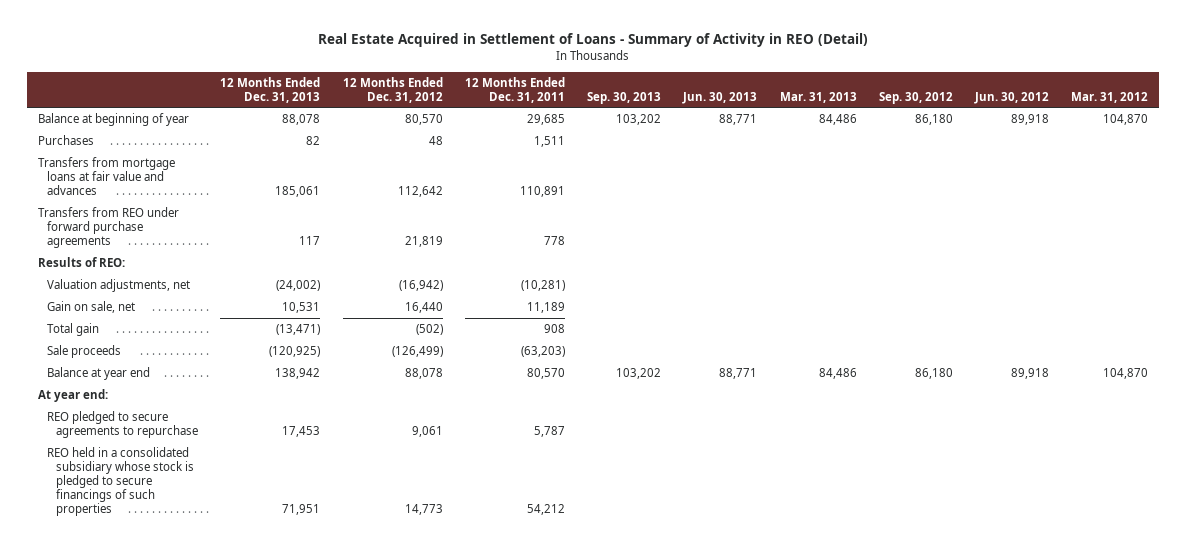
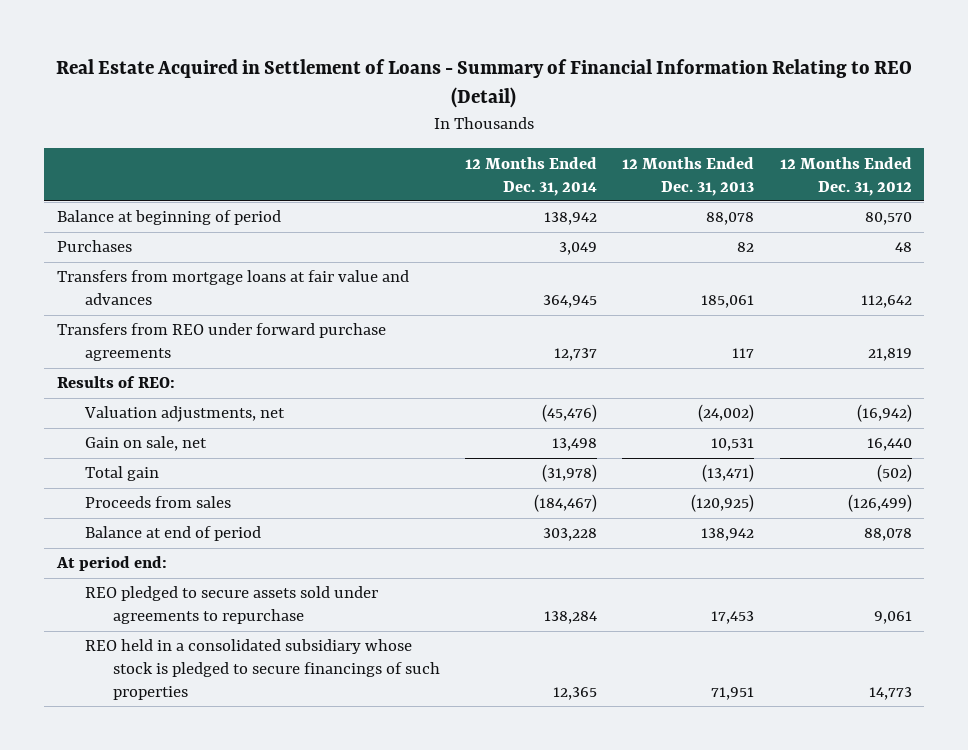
- Real Estate Acquired in Settlement of Loans - Summary of Activity in REO (Detail)
+ Real Estate Acquired in Settlement of Loans - Summary of Financial Information Relating to REO (Detail)
- | 12 Months Ended Dec. 31, 2013 | 12 Months Ended Dec. 31, 2012 | 12 Months Ended Dec. 31, 2011 | Sep. 30, 2013 | Jun. 30, 2013 | Mar. 31, 2013 | Sep. 30, 2012 | Jun. 30, 2012 | Mar. 31, 2012
+ | 12 Months Ended Dec. 31, 2014 | 12 Months Ended Dec. 31, 2013 | 12 Months Ended Dec. 31, 2012
- Balance at beginning of year | 88,078 | 80,570 | 29,685 | 103,202 | 88,771 | 84,486 | 86,180 | 89,918 | 104,870
+ Balance at beginning of period | 138,942 | 88,078 | 80,570
- Sale proceeds | (120,925) | (126,499) | (63,203) | | | | | |
- Balance at year end | 138,942 | 88,078 | 80,570 | 103,202 | 88,771 | 84,486 | 86,180 | 89,918 | 104,870
- At year end:
- REO pledged to secure agreements to repurchase | 17,453 | 9,061 | 5,787 | | | | | |
+ Proceeds from sales | (184,467) | (120,925) | (126,499)
+ Balance at end of period | 303,228 | 138,942 | 88,078
+ At period end:
+ REO pledged to secure assets sold under agreements to repurchase | 138,284 | 17,453 | 9,061

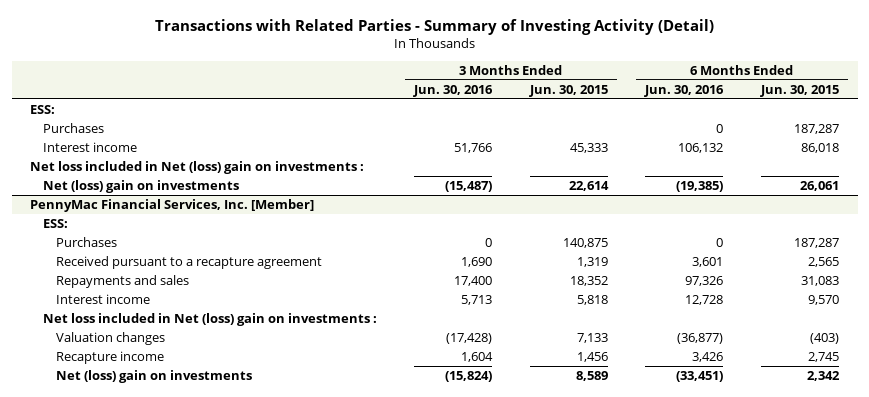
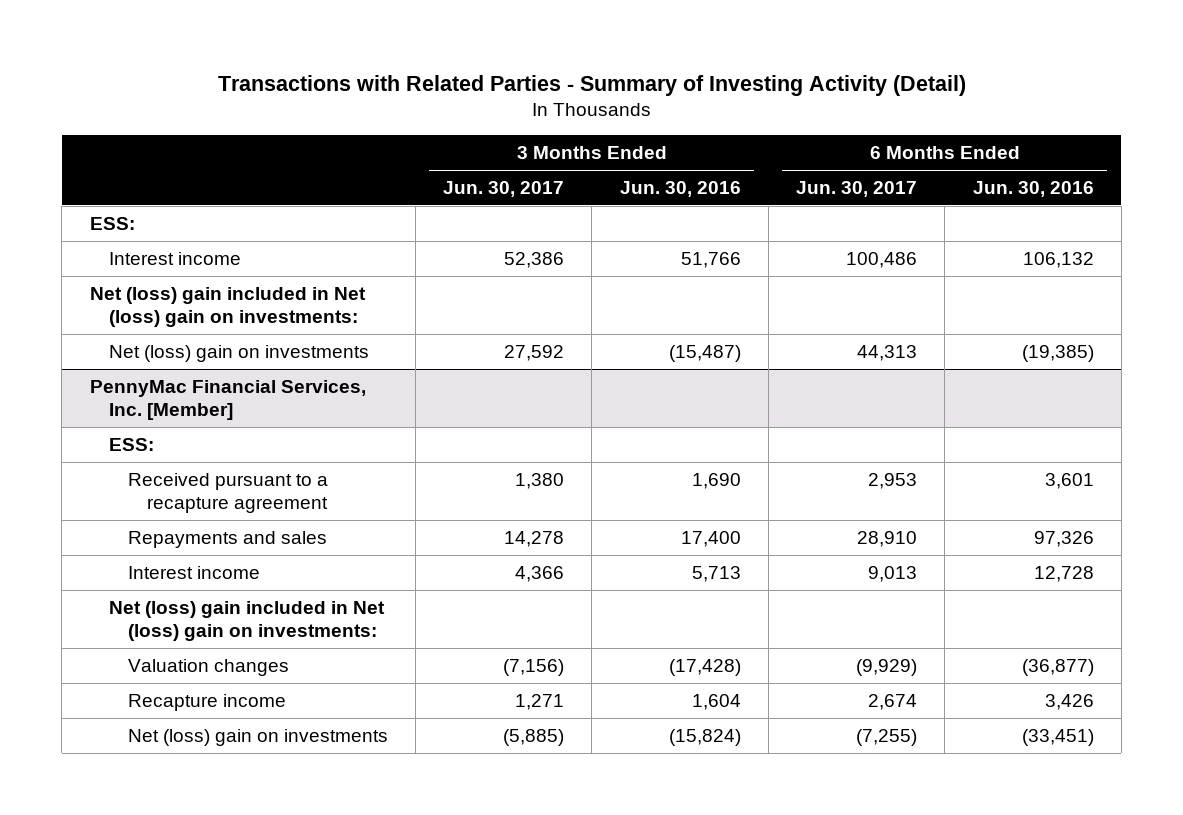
- | 3 Months Ended Jun. 30, 2016 | 3 Months Ended Jun. 30, 2015 | 6 Months Ended Jun. 30, 2016 | 6 Months Ended Jun. 30, 2015
+ | 3 Months Ended Jun. 30, 2017 | 3 Months Ended Jun. 30, 2016 | 6 Months Ended Jun. 30, 2017 | 6 Months Ended Jun. 30, 2016
- Purchases | | | 0 | 187,287
- Net loss included in Net (loss) gain on investments :
+ Net (loss) gain included in Net (loss) gain on investments:
@ PennyMac Financial Services, Inc. [Member]
- Purchases | 0 | 140,875 | 0 | 187,287
- Net loss included in Net (loss) gain on investments :
+ Net (loss) gain included in Net (loss) gain on investments:

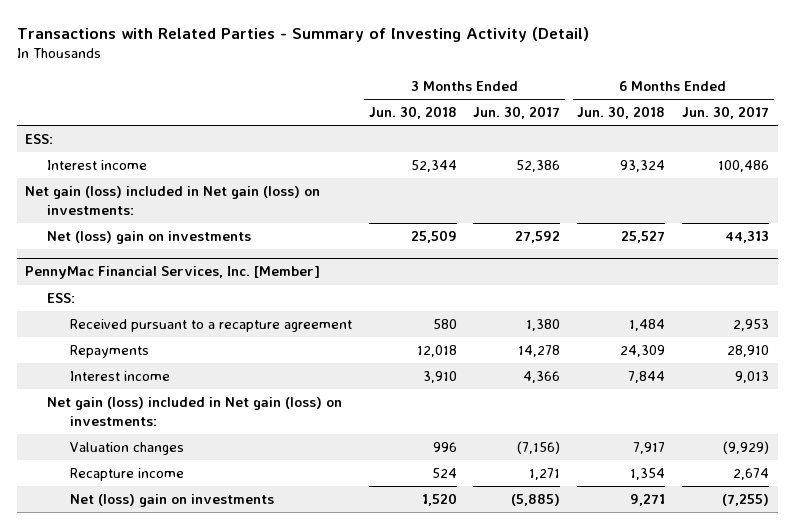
- | 3 Months Ended Jun. 30, 2017 | 3 Months Ended Jun. 30, 2016 | 6 Months Ended Jun. 30, 2017 | 6 Months Ended Jun. 30, 2016
+ | 3 Months Ended Jun. 30, 2018 | 3 Months Ended Jun. 30, 2017 | 6 Months Ended Jun. 30, 2018 | 6 Months Ended Jun. 30, 2017
- Net (loss) gain included in Net (loss) gain on investments:
+ Net gain (loss) included in Net gain (loss) on investments:
@ PennyMac Financial Services, Inc. [Member]
- Repayments and sales | 14,278 | 17,400 | 28,910 | 97,326
+ Repayments | 12,018 | 14,278 | 24,309 | 28,910
- Net (loss) gain included in Net (loss) gain on investments:
+ Net gain (loss) included in Net gain (loss) on investments:

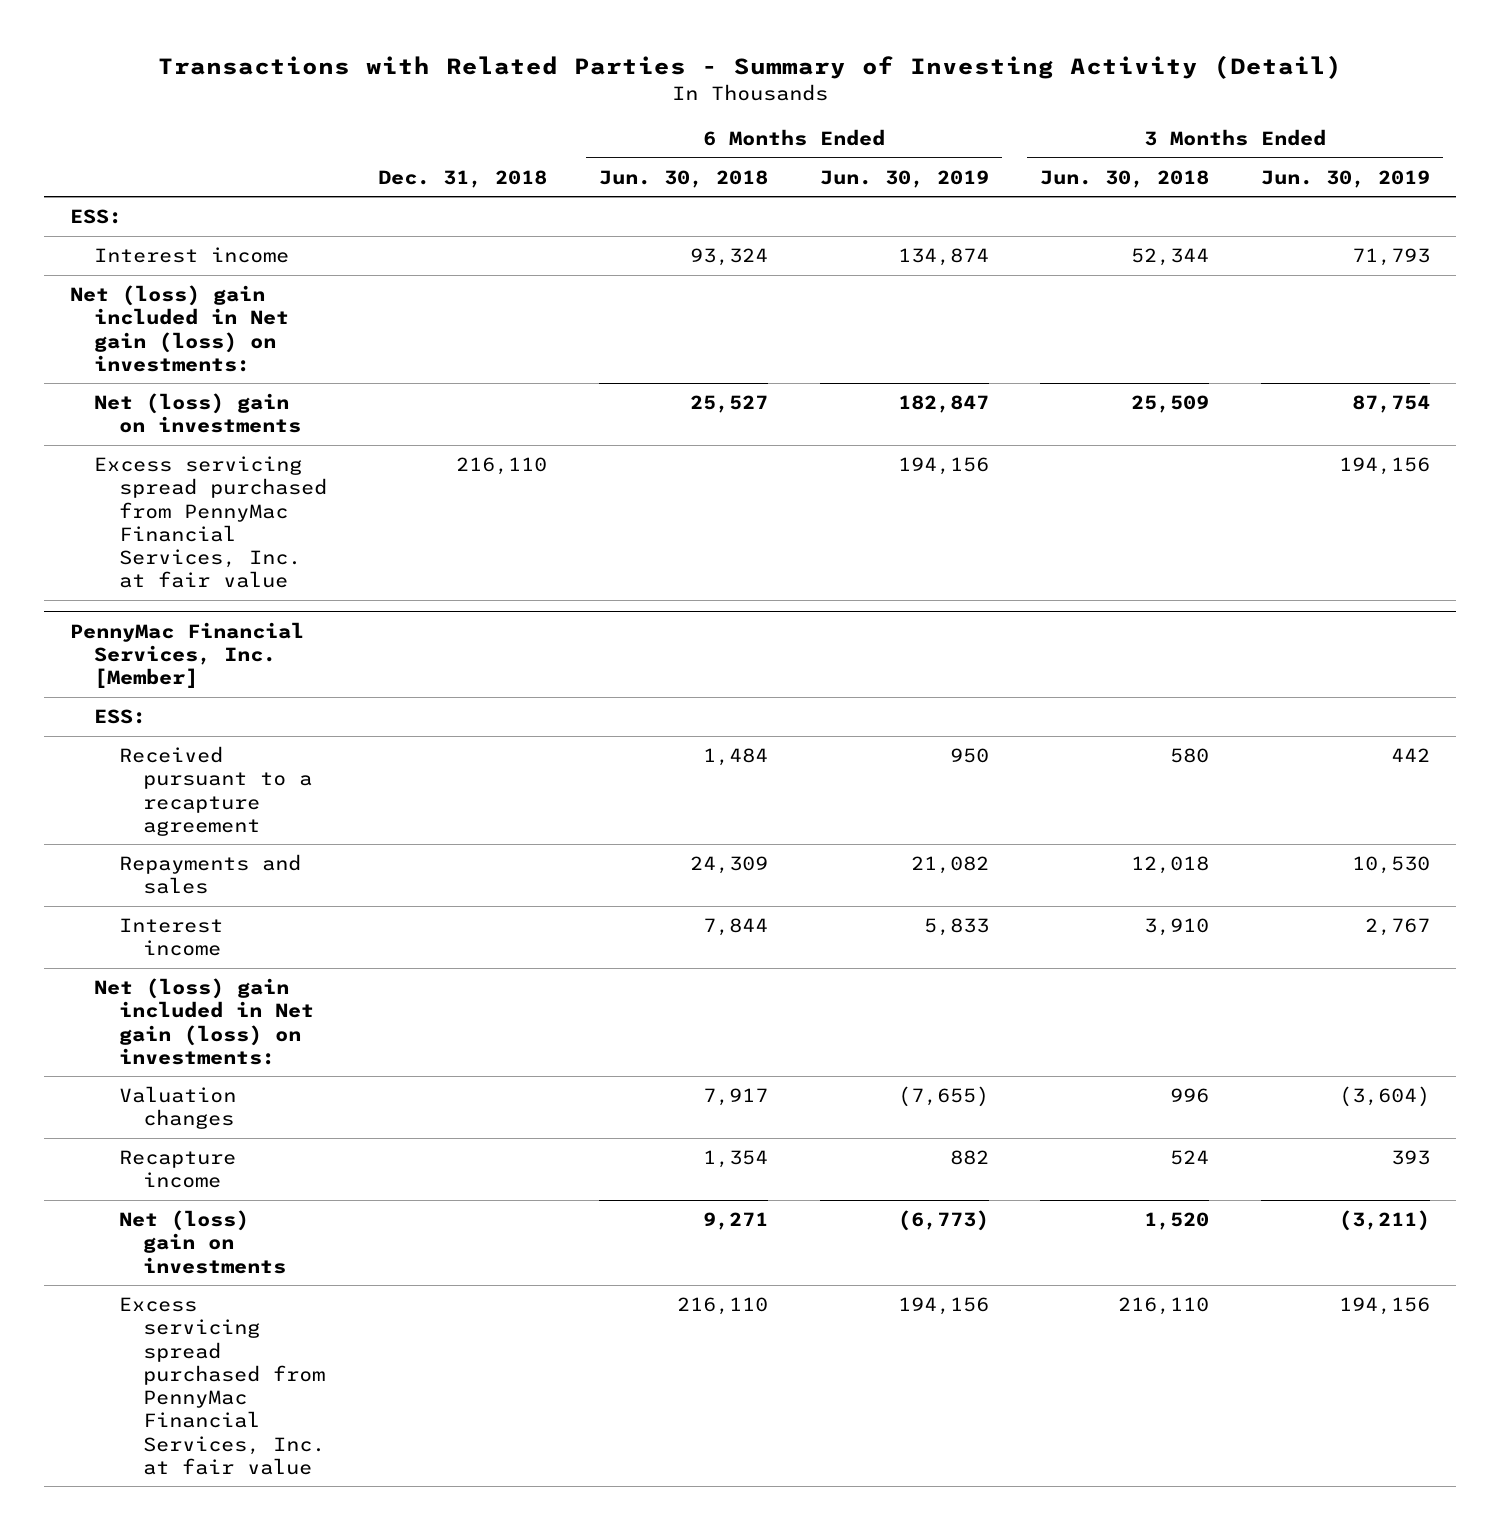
- | 3 Months Ended Jun. 30, 2018 | 3 Months Ended Jun. 30, 2017 | 6 Months Ended Jun. 30, 2018 | 6 Months Ended Jun. 30, 2017
+ | Dec. 31, 2018 | 6 Months Ended Jun. 30, 2018 | 6 Months Ended Jun. 30, 2019 | 3 Months Ended Jun. 30, 2018 | 3 Months Ended Jun. 30, 2019
- Net gain (loss) included in Net gain (loss) on investments:
+ Net (loss) gain included in Net gain (loss) on investments:
+ Excess servicing spread purchased from PennyMac Financial Services, Inc. at fair value | 216,110 | | 194,156 | | 194,156
@ PennyMac Financial Services, Inc. [Member]
- Repayments | 12,018 | 14,278 | 24,309 | 28,910
+ Repayments and sales | | 24,309 | 21,082 | 12,018 | 10,530
- Net gain (loss) included in Net gain (loss) on investments:
+ Net (loss) gain included in Net gain (loss) on investments:
+ Excess servicing spread purchased from PennyMac Financial Services, Inc. at fair value | | 216,110 | 194,156 | 216,110 | 194,156

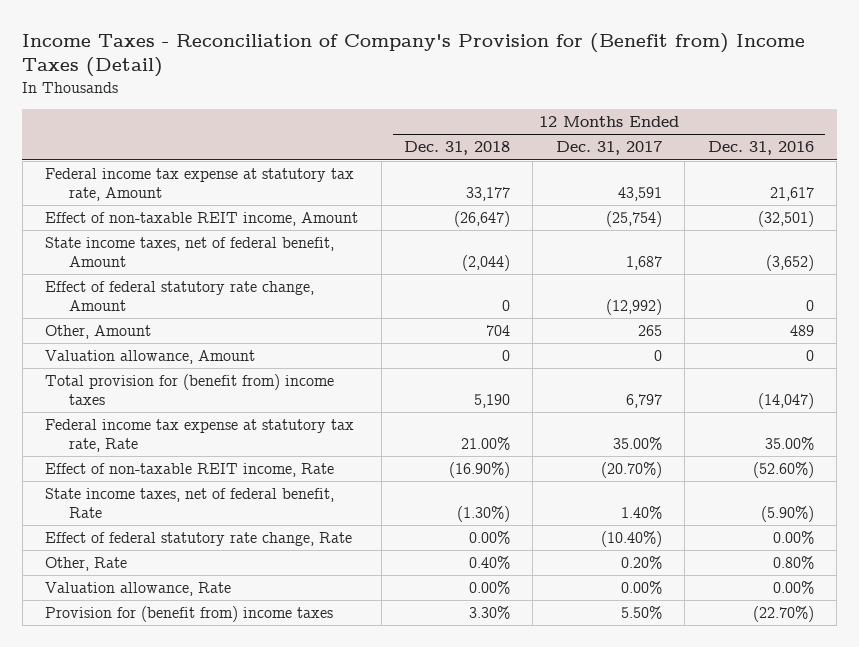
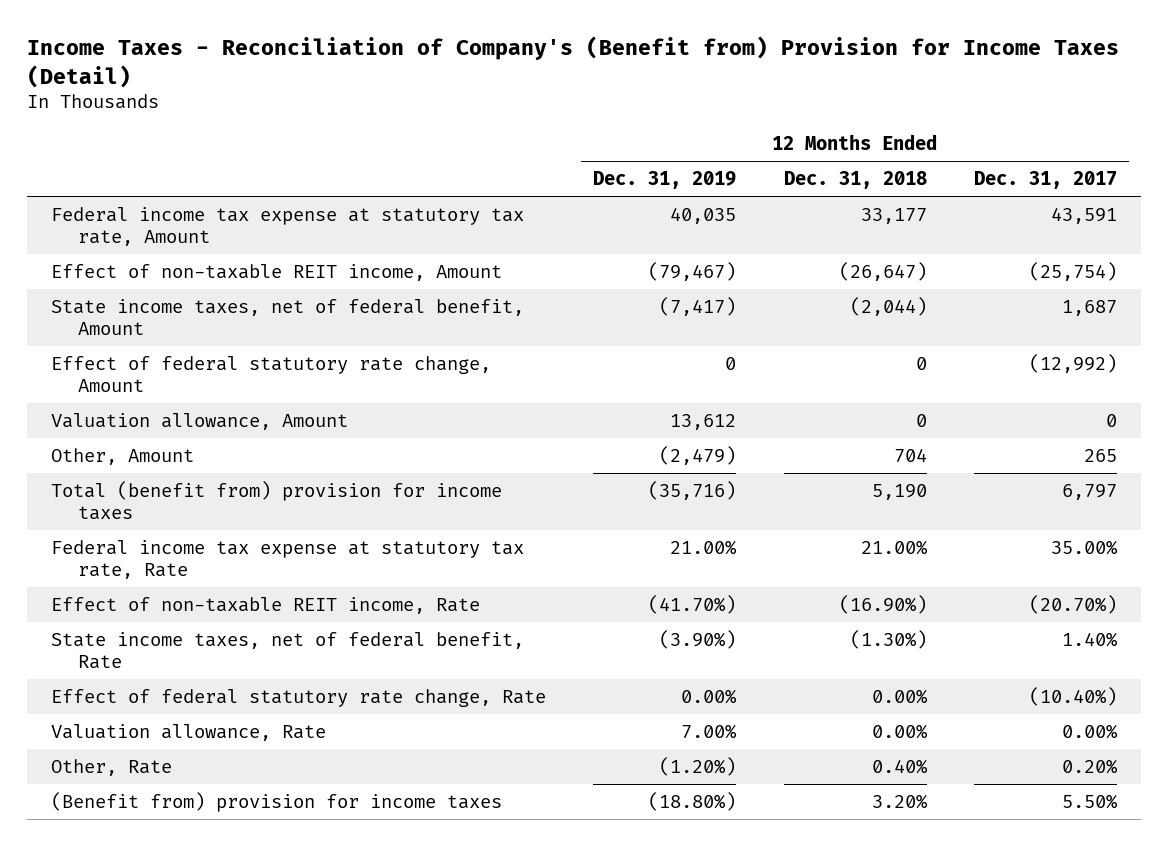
- Income Taxes - Reconciliation of Company's Provision for (Benefit from) Income Taxes (Detail)
+ Income Taxes - Reconciliation of Company's (Benefit from) Provision for Income Taxes (Detail)
- | 12 Months Ended Dec. 31, 2018 | 12 Months Ended Dec. 31, 2017 | 12 Months Ended Dec. 31, 2016
+ | 12 Months Ended Dec. 31, 2019 | 12 Months Ended Dec. 31, 2018 | 12 Months Ended Dec. 31, 2017
- Total provision for (benefit from) income taxes | 5,190 | 6,797 | (14,047)
moved down: Other, Amount | (2,479) | 704 | 265
+ Total (benefit from) provision for income taxes | (35,716) | 5,190 | 6,797
- Provision for (benefit from) income taxes | 3.30% | 5.50% | (22.70%)
moved down: Other, Rate | (1.20%) | 0.40% | 0.20%
+ (Benefit from) provision for income taxes | (18.80%) | 3.20% | 5.50%

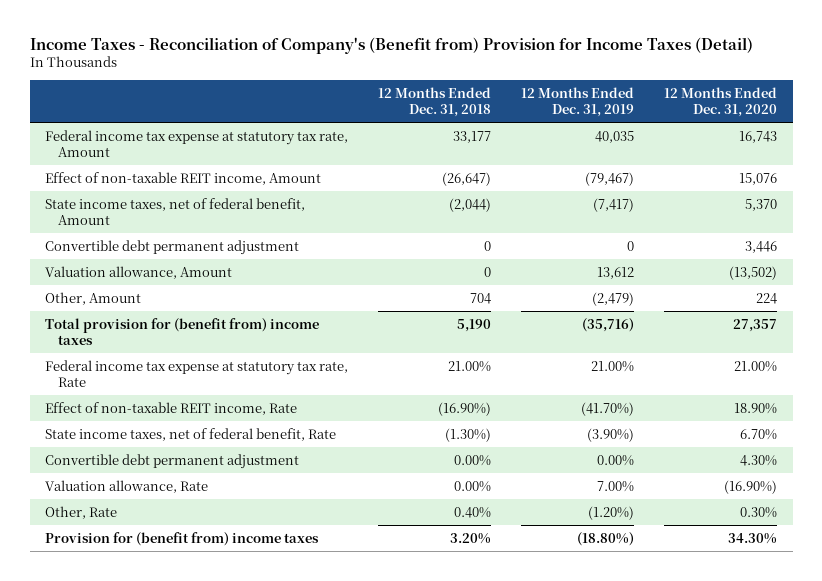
- | 12 Months Ended Dec. 31, 2019 | 12 Months Ended Dec. 31, 2018 | 12 Months Ended Dec. 31, 2017
+ | 12 Months Ended Dec. 31, 2018 | 12 Months Ended Dec. 31, 2019 | 12 Months Ended Dec. 31, 2020
- Effect of federal statutory rate change, Amount | 0 | 0 | (12,992)
+ Convertible debt permanent adjustment | 0 | 0 | 3,446
- Total (benefit from) provision for income taxes | (35,716) | 5,190 | 6,797
+ Total provision for (benefit from) income taxes | 5,190 | (35,716) | 27,357
- Effect of federal statutory rate change, Rate | 0.00% | 0.00% | (10.40%)
+ Convertible debt permanent adjustment | 0.00% | 0.00% | 4.30%
- (Benefit from) provision for income taxes | (18.80%) | 3.20% | 5.50%
+ Provision for (benefit from) income taxes | 3.20% | (18.80%) | 34.30%

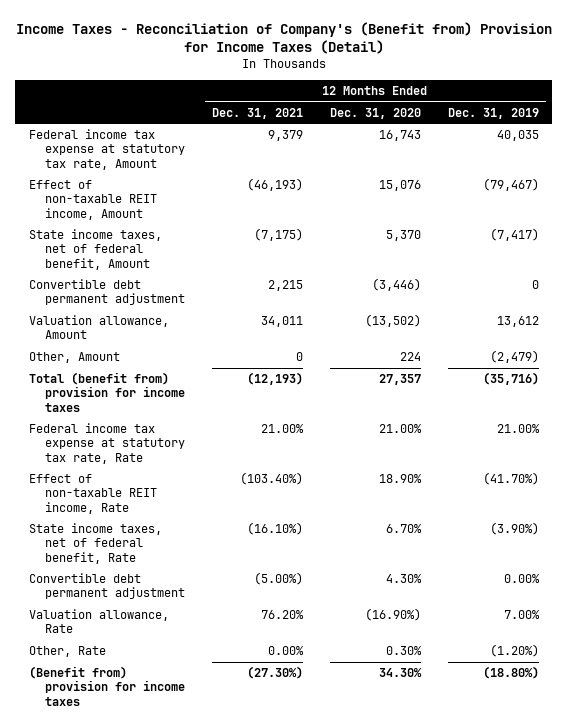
- | 12 Months Ended Dec. 31, 2018 | 12 Months Ended Dec. 31, 2019 | 12 Months Ended Dec. 31, 2020
+ | 12 Months Ended Dec. 31, 2021 | 12 Months Ended Dec. 31, 2020 | 12 Months Ended Dec. 31, 2019
- Convertible debt permanent adjustment | 0 | 0 | 3,446
+ Convertible debt permanent adjustment | 2,215 | (3,446) | 0
- Total provision for (benefit from) income taxes | 5,190 | (35,716) | 27,357
+ Total (benefit from) provision for income taxes | (12,193) | 27,357 | (35,716)
- Provision for (benefit from) income taxes | 3.20% | (18.80%) | 34.30%
+ (Benefit from) provision for income taxes | (27.30%) | 34.30% | (18.80%)

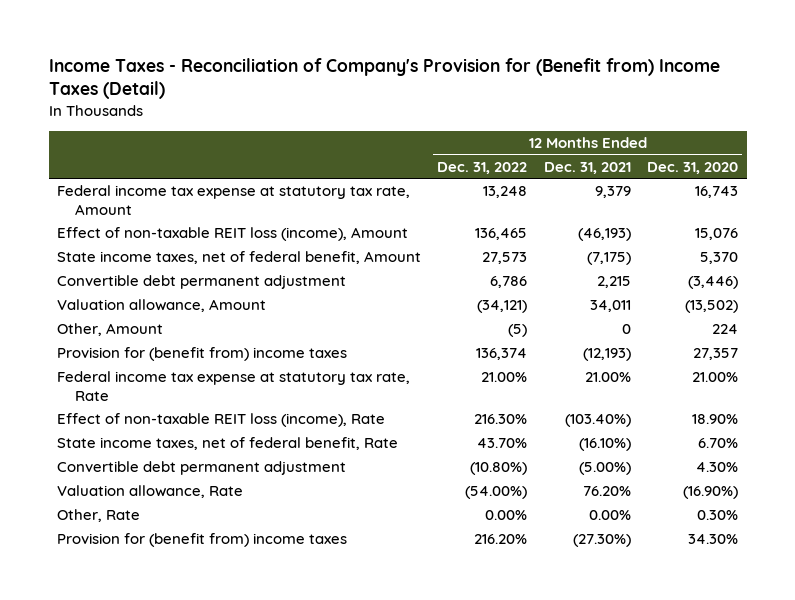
- Income Taxes - Reconciliation of Company's (Benefit from) Provision for Income Taxes (Detail)
+ Income Taxes - Reconciliation of Company's Provision for (Benefit from) Income Taxes (Detail)
- | 12 Months Ended Dec. 31, 2021 | 12 Months Ended Dec. 31, 2020 | 12 Months Ended Dec. 31, 2019
+ | 12 Months Ended Dec. 31, 2022 | 12 Months Ended Dec. 31, 2021 | 12 Months Ended Dec. 31, 2020
- Effect of non-taxable REIT income, Amount | (46,193) | 15,076 | (79,467)
+ Effect of non-taxable REIT loss (income), Amount | 136,465 | (46,193) | 15,076
- Total (benefit from) provision for income taxes | (12,193) | 27,357 | (35,716)
+ Provision for (benefit from) income taxes | 136,374 | (12,193) | 27,357
- Effect of non-taxable REIT income, Rate | (103.40%) | 18.90% | (41.70%)
+ Effect of non-taxable REIT loss (income), Rate | 216.30% | (103.40%) | 18.90%
- (Benefit from) provision for income taxes | (27.30%) | 34.30% | (18.80%)
+ Provision for (benefit from) income taxes | 216.20% | (27.30%) | 34.30%

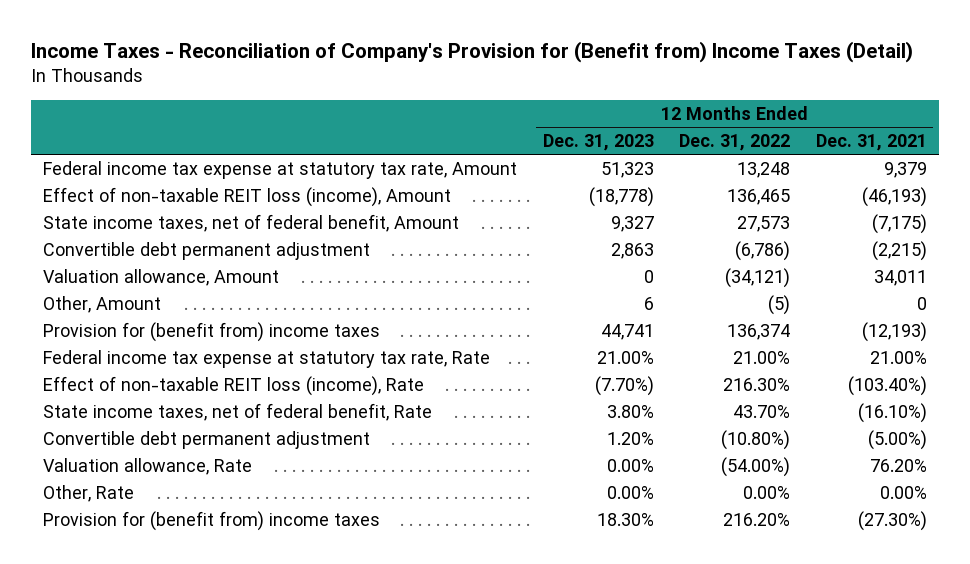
- | 12 Months Ended Dec. 31, 2022 | 12 Months Ended Dec. 31, 2021 | 12 Months Ended Dec. 31, 2020
+ | 12 Months Ended Dec. 31, 2023 | 12 Months Ended Dec. 31, 2022 | 12 Months Ended Dec. 31, 2021
- Convertible debt permanent adjustment | 6,786 | 2,215 | (3,446)
+ Convertible debt permanent adjustment | 2,863 | (6,786) | (2,215)

